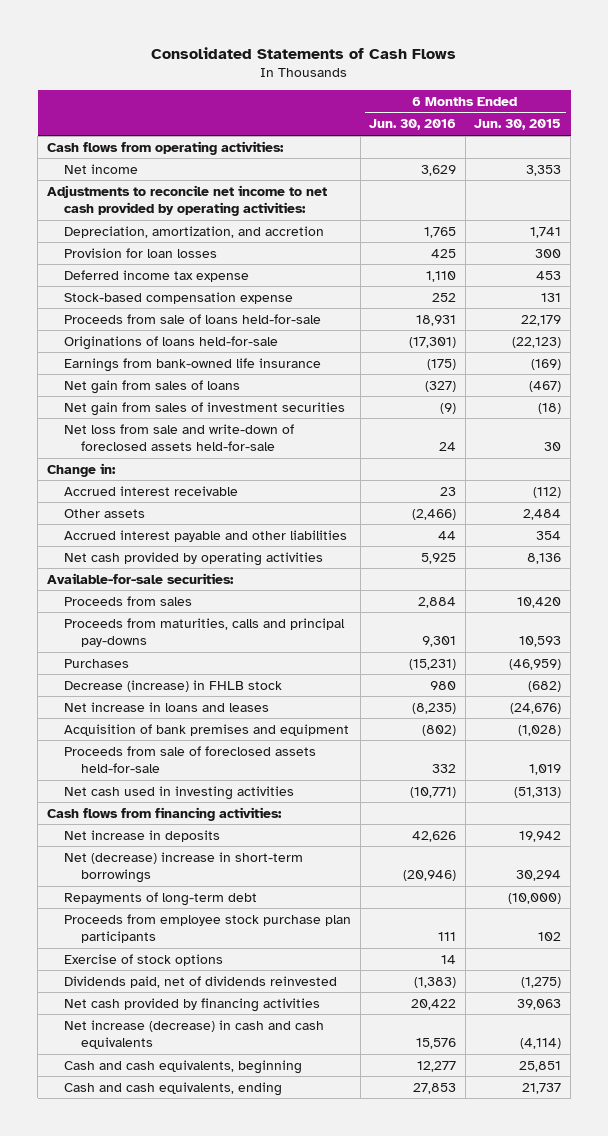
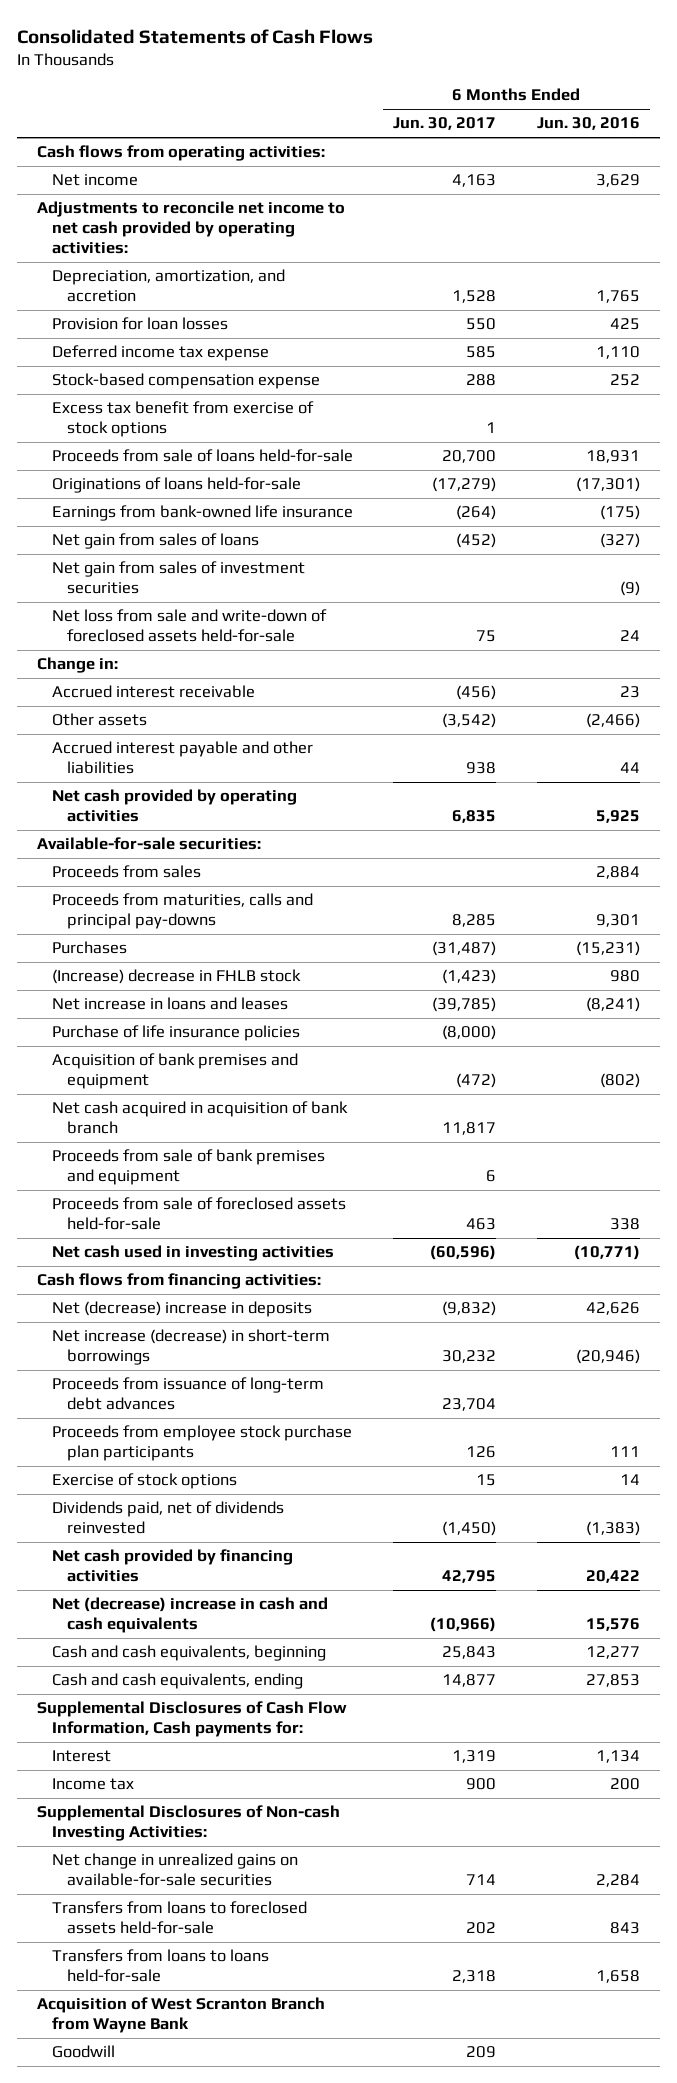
- | 6 Months Ended Jun. 30, 2016 | 6 Months Ended Jun. 30, 2015
+ | 6 Months Ended Jun. 30, 2017 | 6 Months Ended Jun. 30, 2016
+ Excess tax benefit from exercise of stock options | 1 |
- Decrease (increase) in FHLB stock | 980 | (682)
- Net increase in loans and leases | (8,235) | (24,676)
+ (Increase) decrease in FHLB stock | (1,423) | 980
+ Net increase in loans and leases | (39,785) | (8,241)
+ Purchase of life insurance policies | (8,000) |
- Proceeds from sale of foreclosed assets held-for-sale | 332 | 1,019
+ Net cash acquired in acquisition of bank branch | 11,817 |
+ Proceeds from sale of bank premises and equipment | 6 |
+ Proceeds from sale of foreclosed assets held-for-sale | 463 | 338
- Net increase in deposits | 42,626 | 19,942
- Net (decrease) increase in short-term borrowings | (20,946) | 30,294
- Repayments of long-term debt | | (10,000)
+ Net (decrease) increase in deposits | (9,832) | 42,626
+ Net increase (decrease) in short-term borrowings | 30,232 | (20,946)
+ Proceeds from issuance of long-term debt advances | 23,704 |
- Net increase (decrease) in cash and cash equivalents | 15,576 | (4,114)
+ Net (decrease) increase in cash and cash equivalents | (10,966) | 15,576
+ Supplemental Disclosures of Cash Flow Information, Cash payments for:
+ Interest | 1,319 | 1,134
+ Income tax | 900 | 200
+ Supplemental Disclosures of Non-cash Investing Activities:
+ Net change in unrealized gains on available-for-sale securities | 714 | 2,284
+ Transfers from loans to foreclosed assets held-for-sale | 202 | 843
+ Transfers from loans to loans held-for-sale | 2,318 | 1,658
+ Acquisition of West Scranton Branch from Wayne Bank
+ Goodwill | 209 |

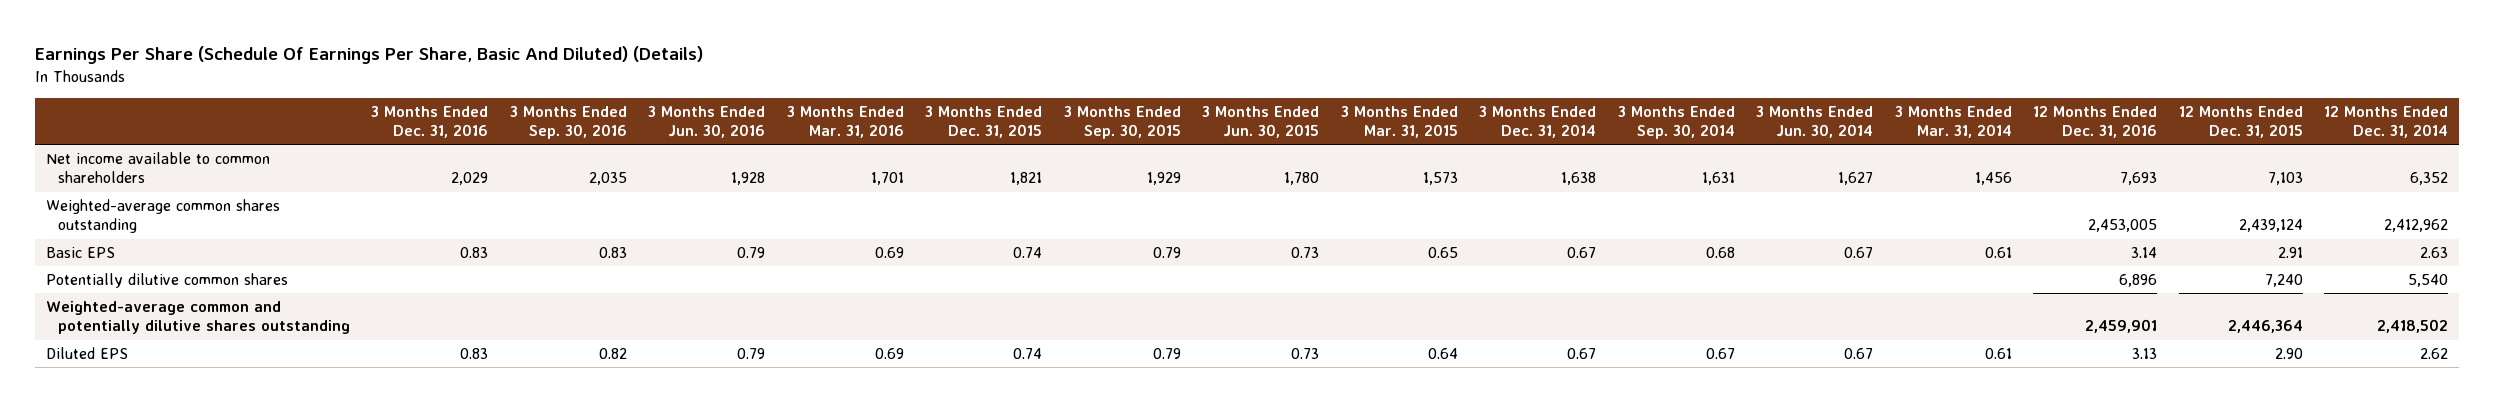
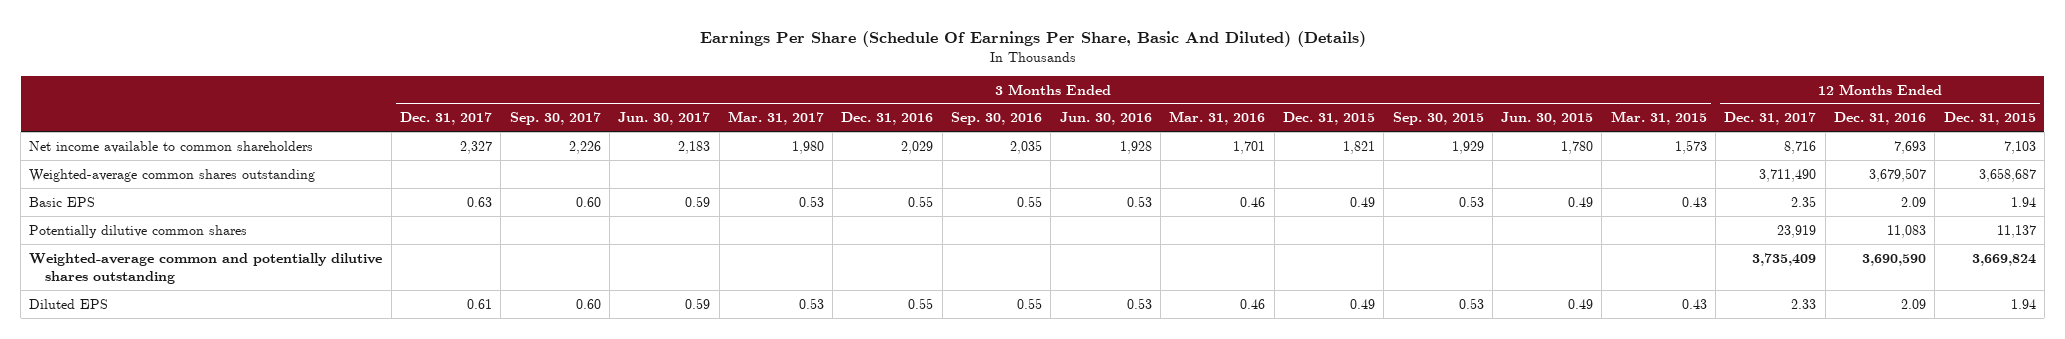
- | 3 Months Ended Dec. 31, 2016 | 3 Months Ended Sep. 30, 2016 | 3 Months Ended Jun. 30, 2016 | 3 Months Ended Mar. 31, 2016 | 3 Months Ended Dec. 31, 2015 | 3 Months Ended Sep. 30, 2015 | 3 Months Ended Jun. 30, 2015 | 3 Months Ended Mar. 31, 2015 | 3 Months Ended Dec. 31, 2014 | 3 Months Ended Sep. 30, 2014 | 3 Months Ended Jun. 30, 2014 | 3 Months Ended Mar. 31, 2014 | 12 Months Ended Dec. 31, 2016 | 12 Months Ended Dec. 31, 2015 | 12 Months Ended Dec. 31, 2014
+ | 3 Months Ended Dec. 31, 2017 | 3 Months Ended Sep. 30, 2017 | 3 Months Ended Jun. 30, 2017 | 3 Months Ended Mar. 31, 2017 | 3 Months Ended Dec. 31, 2016 | 3 Months Ended Sep. 30, 2016 | 3 Months Ended Jun. 30, 2016 | 3 Months Ended Mar. 31, 2016 | 3 Months Ended Dec. 31, 2015 | 3 Months Ended Sep. 30, 2015 | 3 Months Ended Jun. 30, 2015 | 3 Months Ended Mar. 31, 2015 | 12 Months Ended Dec. 31, 2017 | 12 Months Ended Dec. 31, 2016 | 12 Months Ended Dec. 31, 2015
- Weighted-average common shares outstanding | | | | | | | | | | | | | 2,453,005 | 2,439,124 | 2,412,962
- Basic EPS | 0.83 | 0.83 | 0.79 | 0.69 | 0.74 | 0.79 | 0.73 | 0.65 | 0.67 | 0.68 | 0.67 | 0.61 | 3.14 | 2.91 | 2.63
- Potentially dilutive common shares | | | | | | | | | | | | | 6,896 | 7,240 | 5,540
- Weighted-average common and potentially dilutive shares outstanding | | | | | | | | | | | | | 2,459,901 | 2,446,364 | 2,418,502
- Diluted EPS | 0.83 | 0.82 | 0.79 | 0.69 | 0.74 | 0.79 | 0.73 | 0.64 | 0.67 | 0.67 | 0.67 | 0.61 | 3.13 | 2.90 | 2.62
+ Weighted-average common shares outstanding | | | | | | | | | | | | | 3,711,490 | 3,679,507 | 3,658,687
+ Basic EPS | 0.63 | 0.60 | 0.59 | 0.53 | 0.55 | 0.55 | 0.53 | 0.46 | 0.49 | 0.53 | 0.49 | 0.43 | 2.35 | 2.09 | 1.94
+ Potentially dilutive common shares | | | | | | | | | | | | | 23,919 | 11,083 | 11,137
+ Weighted-average common and potentially dilutive shares outstanding | | | | | | | | | | | | | 3,735,409 | 3,690,590 | 3,669,824
+ Diluted EPS | 0.61 | 0.60 | 0.59 | 0.53 | 0.55 | 0.55 | 0.53 | 0.46 | 0.49 | 0.53 | 0.49 | 0.43 | 2.33 | 2.09 | 1.94

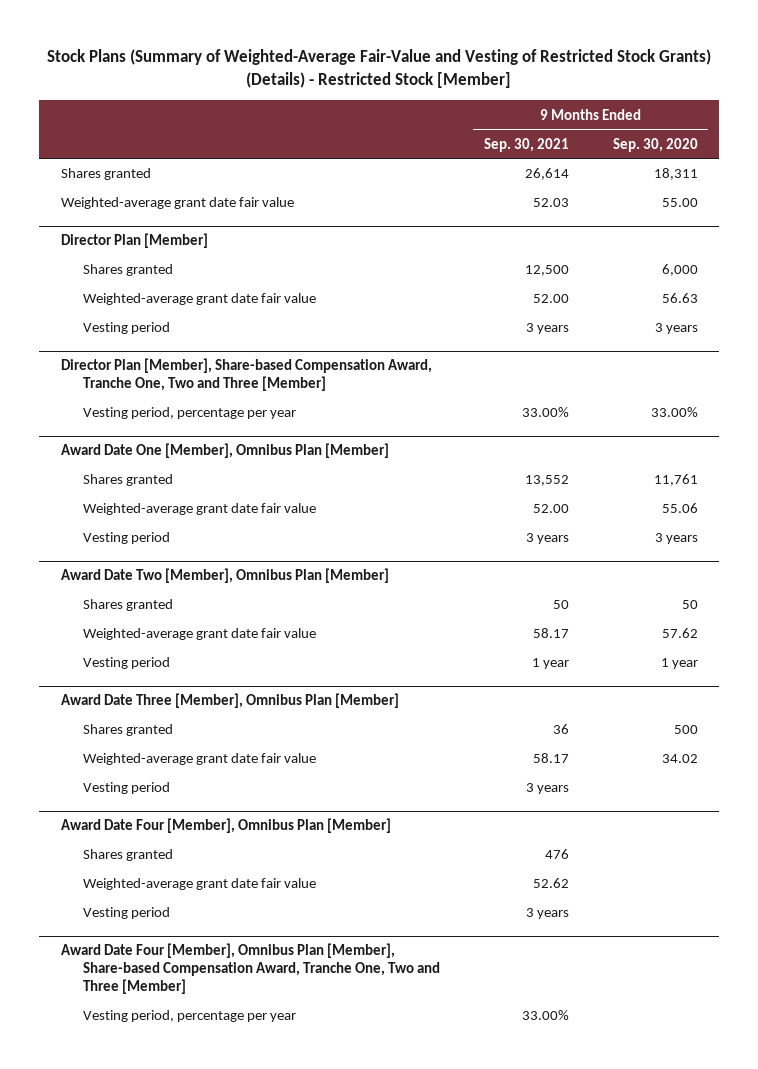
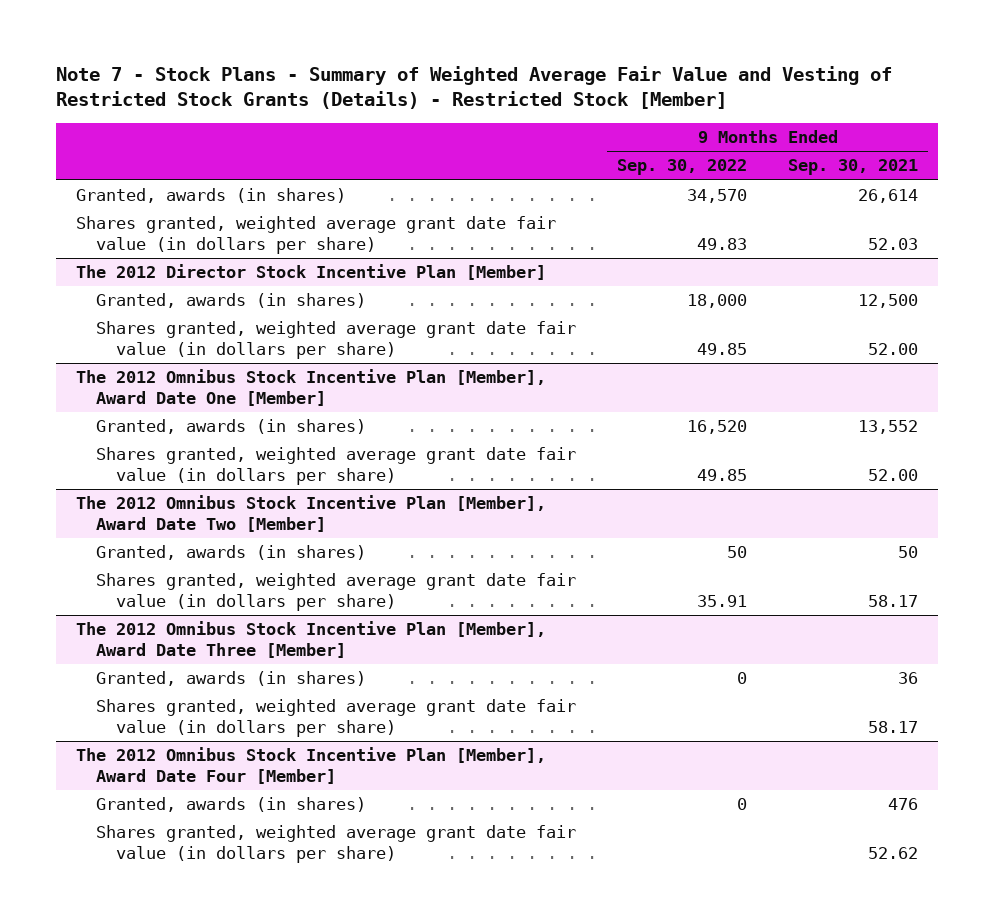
- Stock Plans (Summary of Weighted-Average Fair-Value and Vesting of Restricted Stock Grants) (Details) - Restricted Stock [Member]
+ Note 7 - Stock Plans - Summary of Weighted Average Fair Value and Vesting of Restricted Stock Grants (Details) - Restricted Stock [Member]
- | 9 Months Ended Sep. 30, 2021 | 9 Months Ended Sep. 30, 2020
+ | 9 Months Ended Sep. 30, 2022 | 9 Months Ended Sep. 30, 2021
- Shares granted | 26,614 | 18,311
- Weighted-average grant date fair value | 52.03 | 55.00
- Director Plan [Member]
- Shares granted | 12,500 | 6,000
- Weighted-average grant date fair value | 52.00 | 56.63
- Vesting period | 3 years | 3 years
- Director Plan [Member], Share-based Compensation Award, Tranche One, Two and Three [Member]
- Vesting period, percentage per year | 33.00% | 33.00%
- Award Date One [Member], Omnibus Plan [Member]
- Shares granted | 13,552 | 11,761
- Weighted-average grant date fair value | 52.00 | 55.06
- Vesting period | 3 years | 3 years
- Award Date Two [Member], Omnibus Plan [Member]
- Shares granted | 50 | 50
- Weighted-average grant date fair value | 58.17 | 57.62
- Vesting period | 1 year | 1 year
- Award Date Three [Member], Omnibus Plan [Member]
- Shares granted | 36 | 500
- Weighted-average grant date fair value | 58.17 | 34.02
- Vesting period | 3 years |
- Award Date Four [Member], Omnibus Plan [Member]
- Shares granted | 476 |
- Weighted-average grant date fair value | 52.62 |
- Vesting period | 3 years |
- Award Date Four [Member], Omnibus Plan [Member], Share-based Compensation Award, Tranche One, Two and Three [Member]
- Vesting period, percentage per year | 33.00% |
+ Granted, awards (in shares) | 34,570 | 26,614
+ Shares granted, weighted average grant date fair value (in dollars per share) | 49.83 | 52.03
+ The 2012 Director Stock Incentive Plan [Member]
+ Granted, awards (in shares) | 18,000 | 12,500
+ Shares granted, weighted average grant date fair value (in dollars per share) | 49.85 | 52.00
+ The 2012 Omnibus Stock Incentive Plan [Member], Award Date One [Member]
+ Granted, awards (in shares) | 16,520 | 13,552
+ Shares granted, weighted average grant date fair value (in dollars per share) | 49.85 | 52.00
+ The 2012 Omnibus Stock Incentive Plan [Member], Award Date Two [Member]
+ Granted, awards (in shares) | 50 | 50
+ Shares granted, weighted average grant date fair value (in dollars per share) | 35.91 | 58.17
+ The 2012 Omnibus Stock Incentive Plan [Member], Award Date Three [Member]
+ Granted, awards (in shares) | 0 | 36
+ Shares granted, weighted average grant date fair value (in dollars per share) | | 58.17
+ The 2012 Omnibus Stock Incentive Plan [Member], Award Date Four [Member]
+ Granted, awards (in shares) | 0 | 476
+ Shares granted, weighted average grant date fair value (in dollars per share) | | 52.62

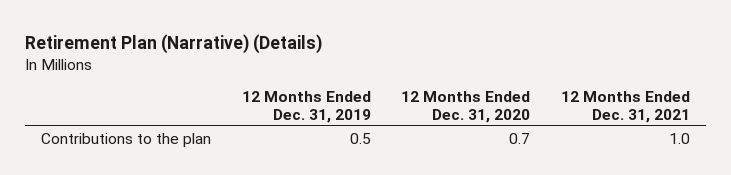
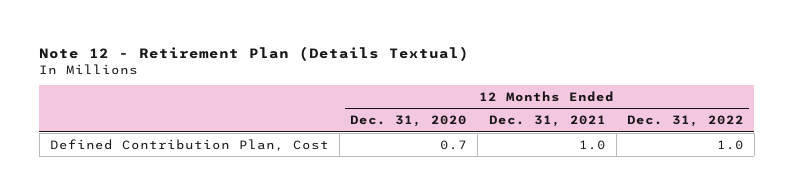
- Retirement Plan (Narrative) (Details)
+ Note 12 - Retirement Plan (Details Textual)
- | 12 Months Ended Dec. 31, 2019 | 12 Months Ended Dec. 31, 2020 | 12 Months Ended Dec. 31, 2021
+ | 12 Months Ended Dec. 31, 2020 | 12 Months Ended Dec. 31, 2021 | 12 Months Ended Dec. 31, 2022
- Contributions to the plan | 0.5 | 0.7 | 1.0
+ Defined Contribution Plan, Cost | 0.7 | 1.0 | 1.0

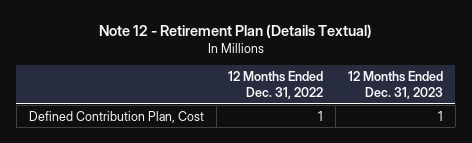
- | 12 Months Ended Dec. 31, 2020 | 12 Months Ended Dec. 31, 2021 | 12 Months Ended Dec. 31, 2022
+ | 12 Months Ended Dec. 31, 2022 | 12 Months Ended Dec. 31, 2023
- Defined Contribution Plan, Cost | 0.7 | 1.0 | 1.0
+ Defined Contribution Plan, Cost | 1 | 1

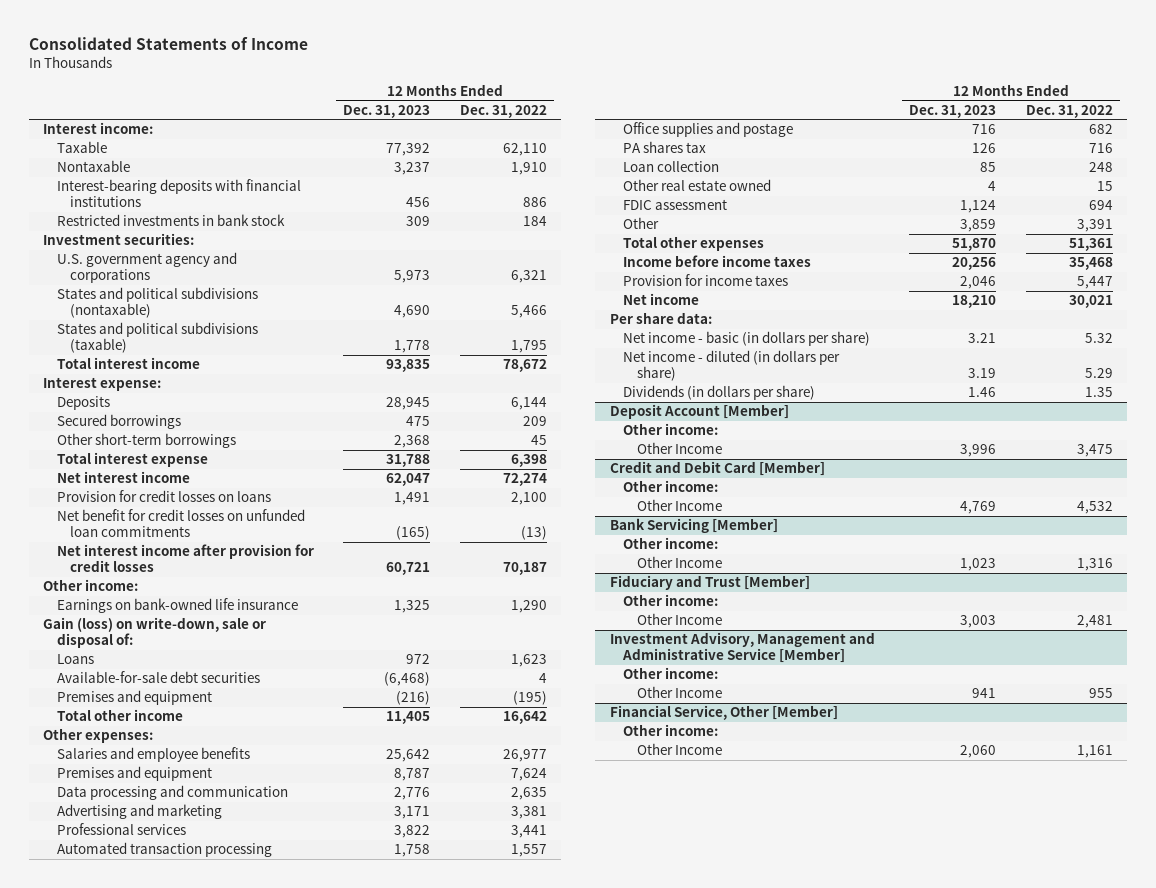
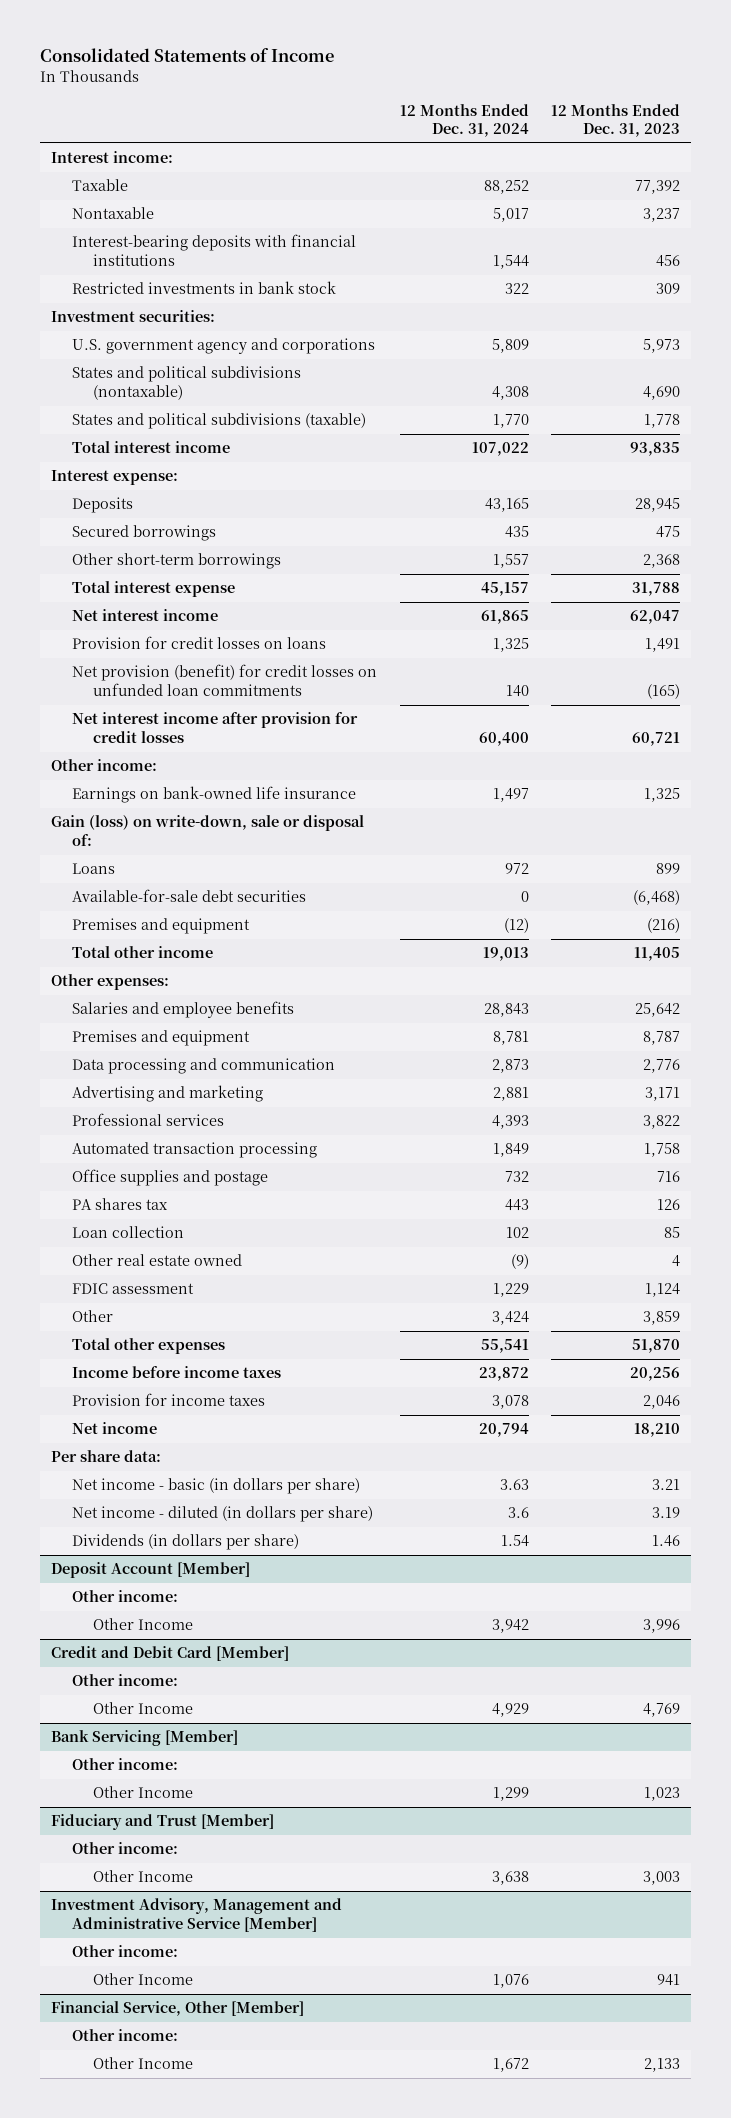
- | 12 Months Ended Dec. 31, 2023 | 12 Months Ended Dec. 31, 2022
+ | 12 Months Ended Dec. 31, 2024 | 12 Months Ended Dec. 31, 2023
- Net benefit for credit losses on unfunded loan commitments | (165) | (13)
+ Net provision (benefit) for credit losses on unfunded loan commitments | 140 | (165)
- Loans | 972 | 1,623
+ Loans | 972 | 899
@ Financial Service, Other [Member]
- Other Income | 2,060 | 1,161
+ Other Income | 1,672 | 2,133

